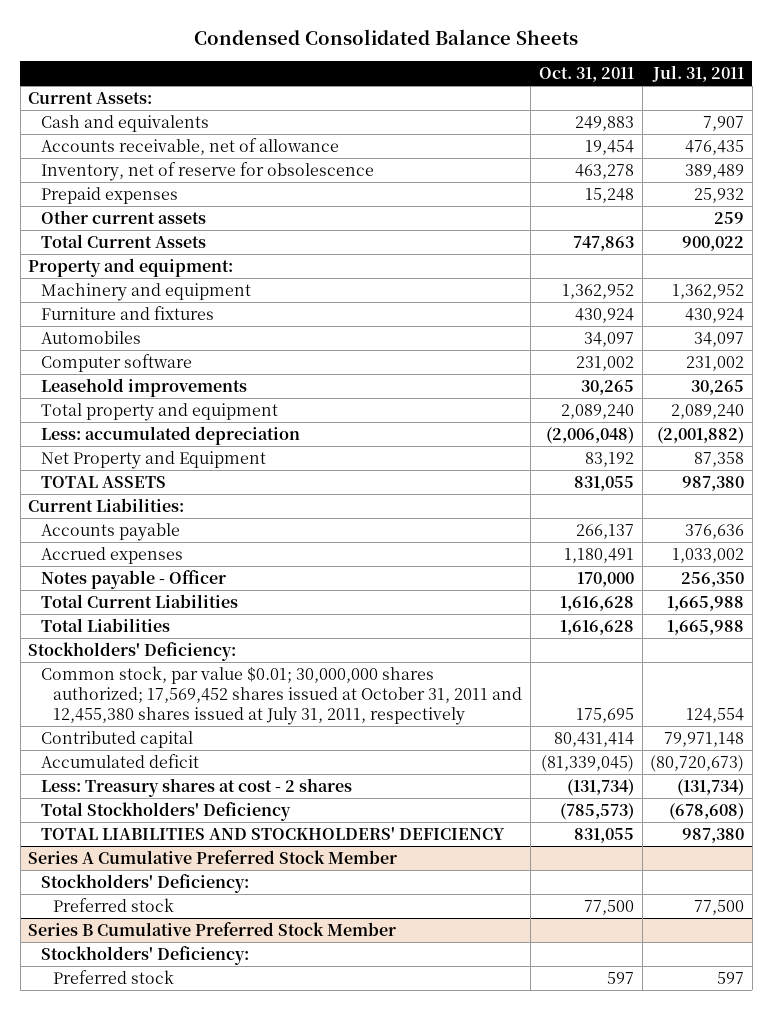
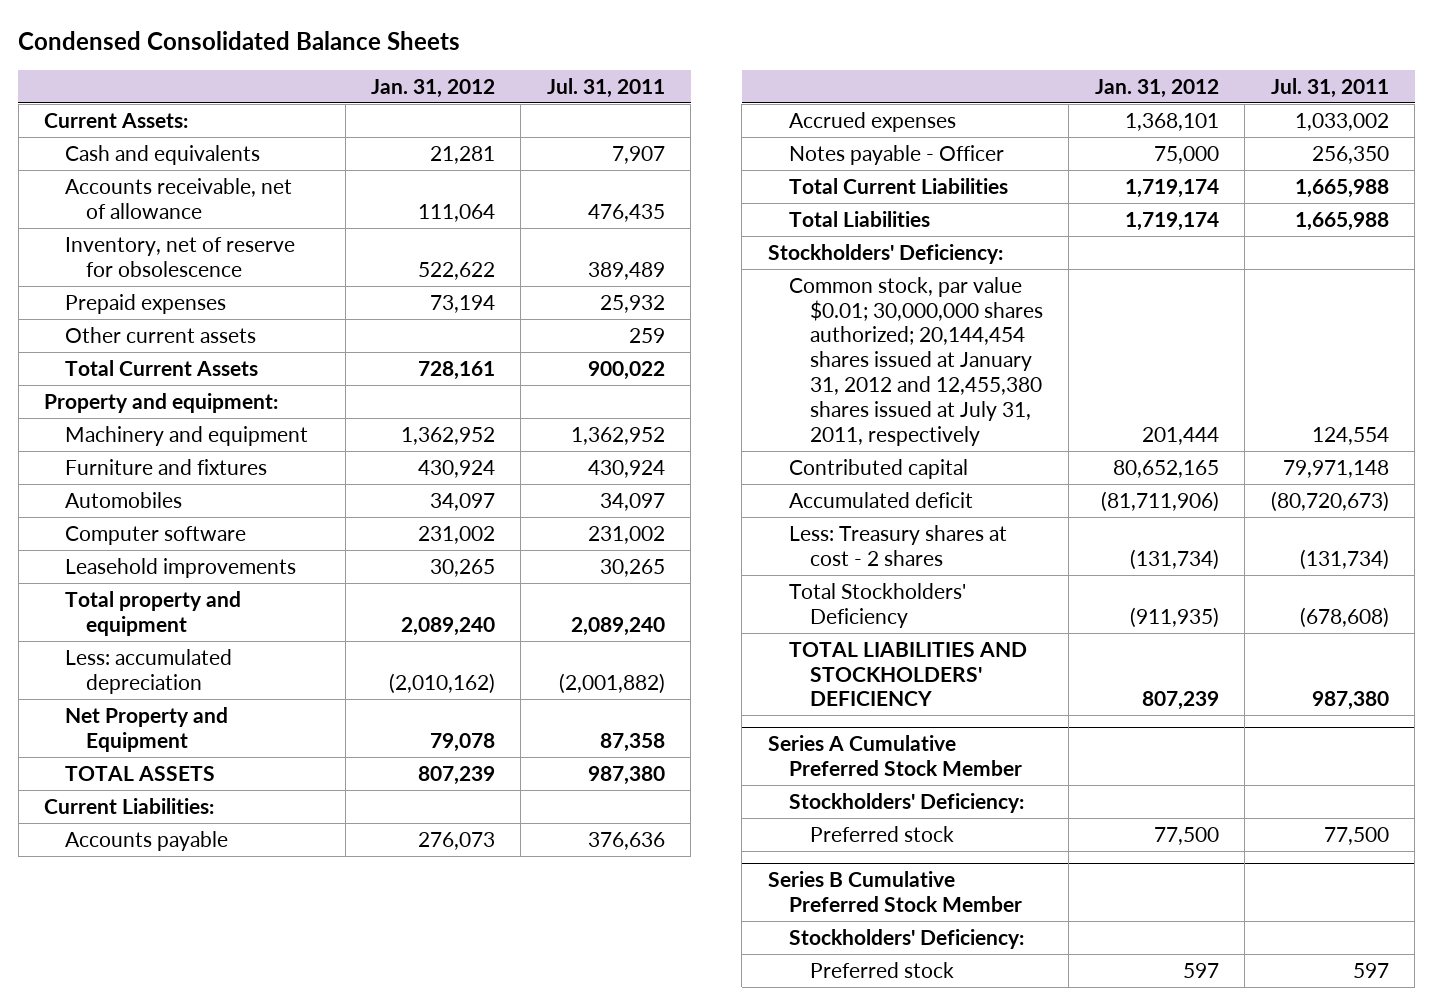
- | Oct. 31, 2011 | Jul. 31, 2011
+ | Jan. 31, 2012 | Jul. 31, 2011
- Common stock, par value $0.01; 30,000,000 shares authorized; 17,569,452 shares issued at October 31, 2011 and 12,455,380 shares issued at July 31, 2011, respectively | 175,695 | 124,554
+ Common stock, par value $0.01; 30,000,000 shares authorized; 20,144,454 shares issued at January 31, 2012 and 12,455,380 shares issued at July 31, 2011, respectively | 201,444 | 124,554

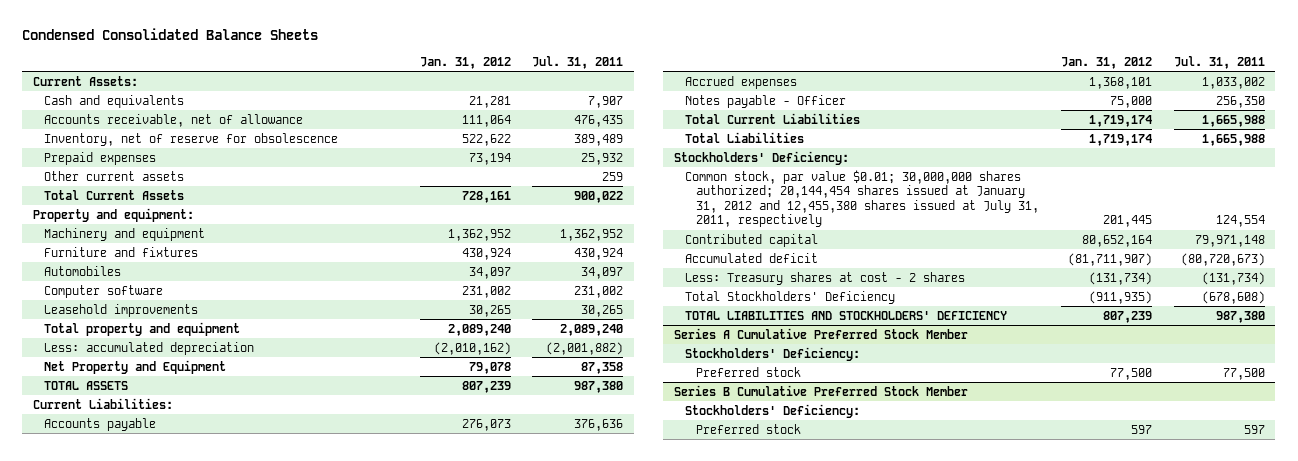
- Common stock, par value $0.01; 30,000,000 shares authorized; 20,144,454 shares issued at January 31, 2012 and 12,455,380 shares issued at July 31, 2011, respectively | 201,444 | 124,554
- Contributed capital | 80,652,165 | 79,971,148
- Accumulated deficit | (81,711,906) | (80,720,673)
+ Common stock, par value $0.01; 30,000,000 shares authorized; 20,144,454 shares issued at January 31, 2012 and 12,455,380 shares issued at July 31, 2011, respectively | 201,445 | 124,554
+ Contributed capital | 80,652,164 | 79,971,148
+ Accumulated deficit | (81,711,907) | (80,720,673)

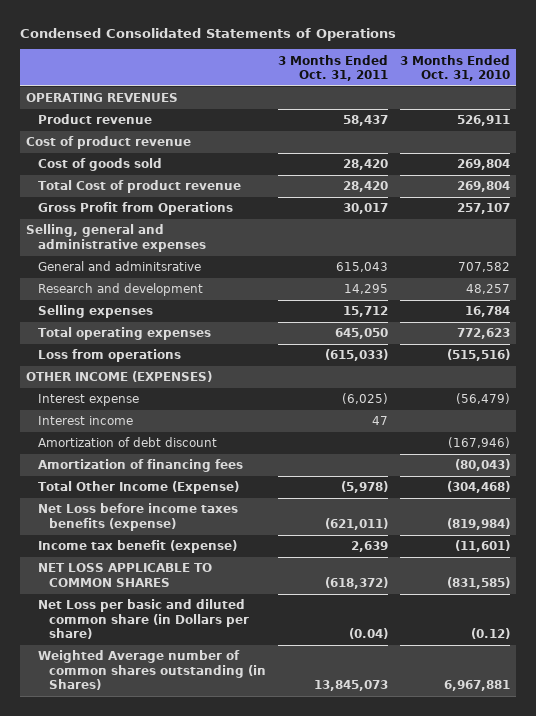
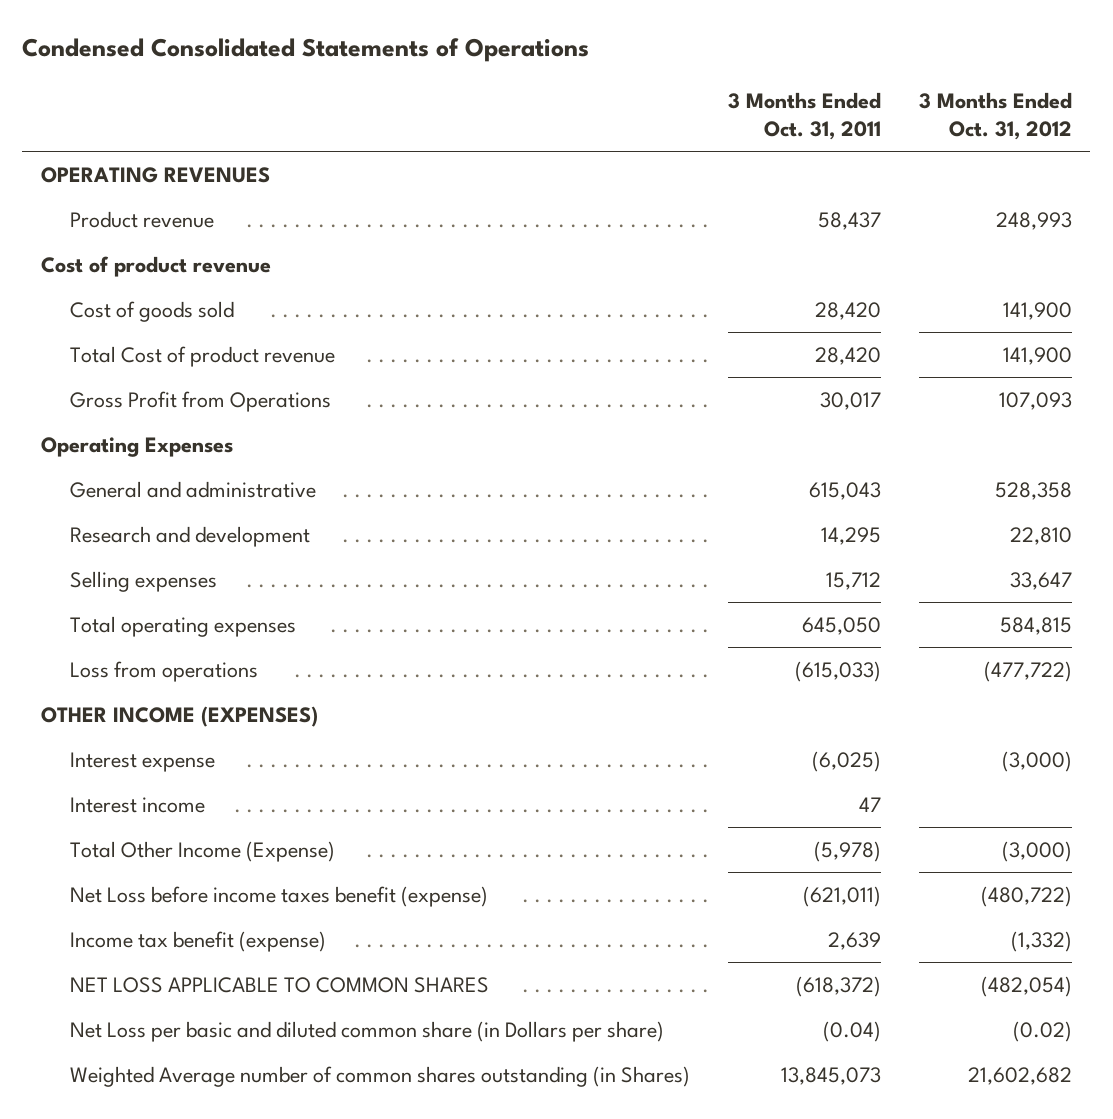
- | 3 Months Ended Oct. 31, 2011 | 3 Months Ended Oct. 31, 2010
+ | 3 Months Ended Oct. 31, 2011 | 3 Months Ended Oct. 31, 2012
- Selling, general and administrative expenses
- General and adminitsrative | 615,043 | 707,582
+ Operating Expenses
+ General and administrative | 615,043 | 528,358
- Amortization of debt discount | | (167,946)
- Amortization of financing fees | | (80,043)
- Net Loss before income taxes benefits (expense) | (621,011) | (819,984)
+ Net Loss before income taxes benefit (expense) | (621,011) | (480,722)

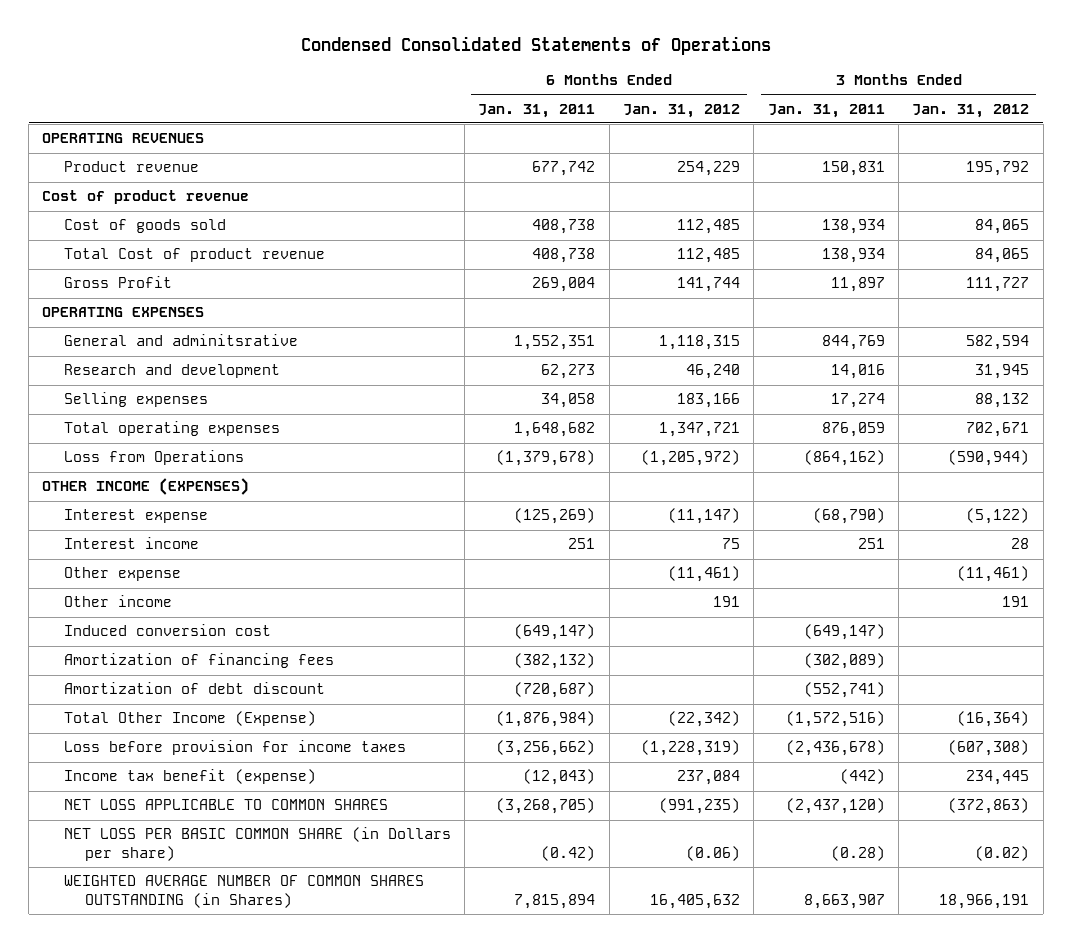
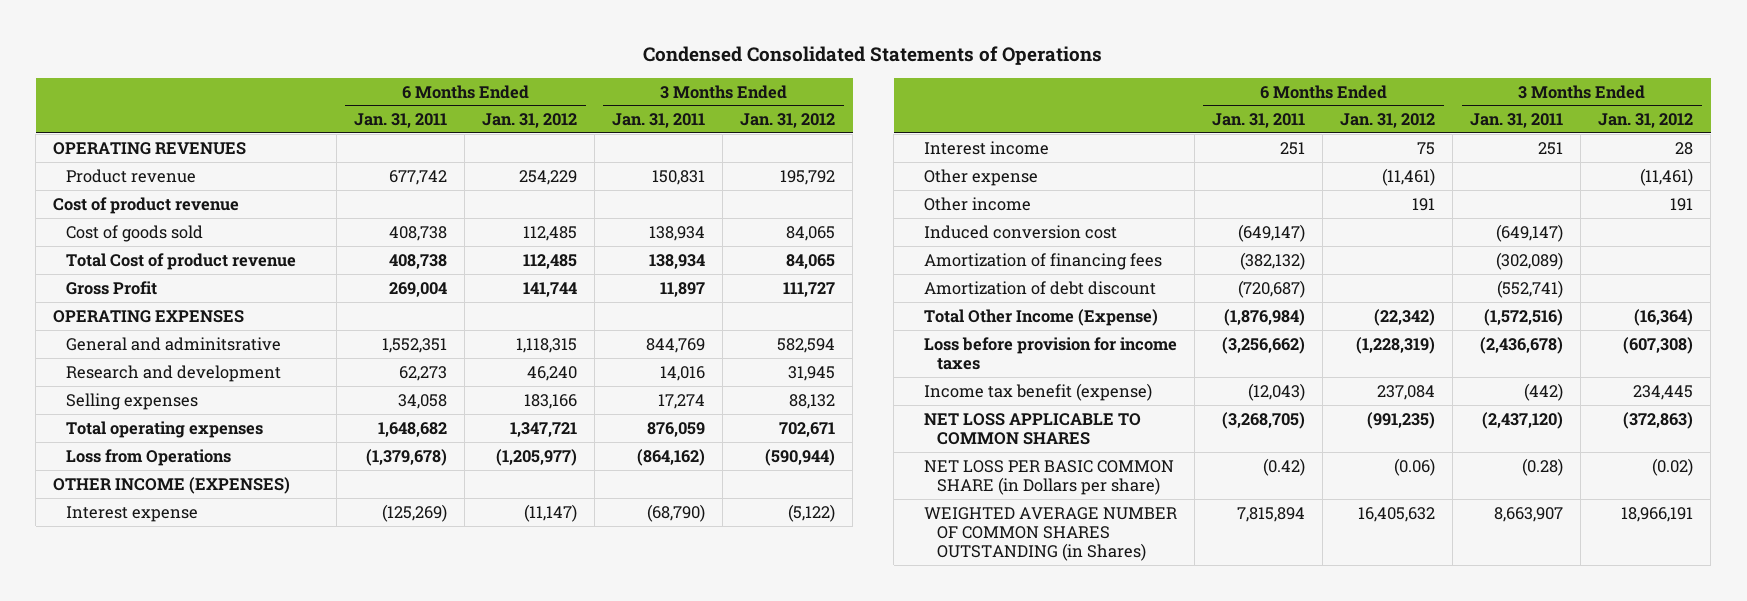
- Loss from Operations | (1,379,678) | (1,205,972) | (864,162) | (590,944)
+ Loss from Operations | (1,379,678) | (1,205,977) | (864,162) | (590,944)

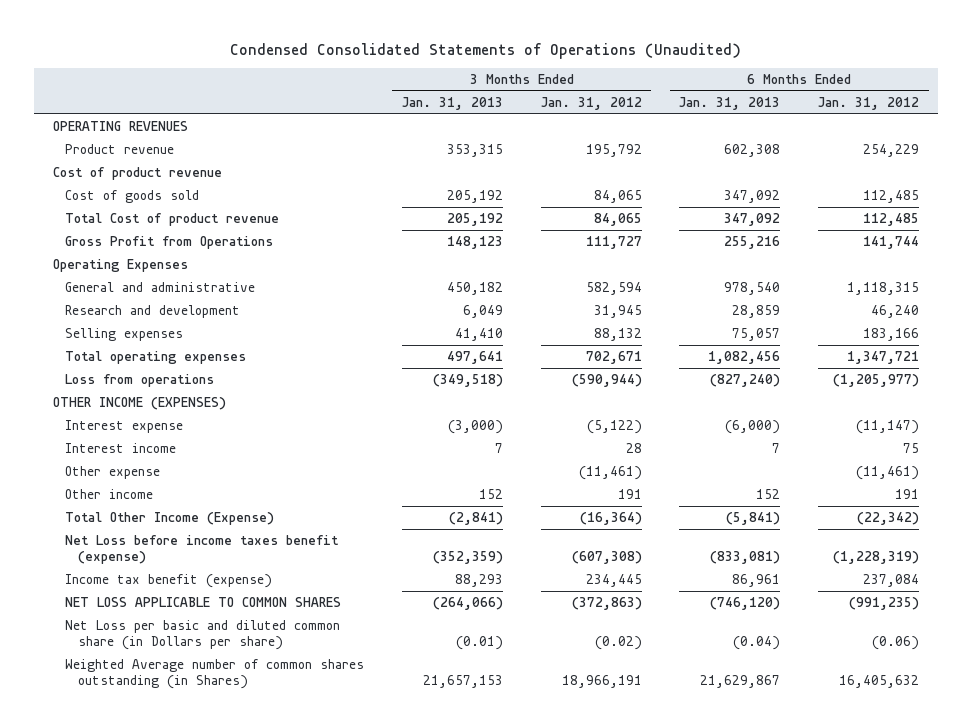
- Condensed Consolidated Statements of Operations
+ Condensed Consolidated Statements of Operations (Unaudited)
- | 6 Months Ended Jan. 31, 2011 | 6 Months Ended Jan. 31, 2012 | 3 Months Ended Jan. 31, 2011 | 3 Months Ended Jan. 31, 2012
+ | 3 Months Ended Jan. 31, 2013 | 3 Months Ended Jan. 31, 2012 | 6 Months Ended Jan. 31, 2013 | 6 Months Ended Jan. 31, 2012
- Gross Profit | 269,004 | 141,744 | 11,897 | 111,727
- OPERATING EXPENSES
- General and adminitsrative | 1,552,351 | 1,118,315 | 844,769 | 582,594
+ Gross Profit from Operations | 148,123 | 111,727 | 255,216 | 141,744
+ Operating Expenses
+ General and administrative | 450,182 | 582,594 | 978,540 | 1,118,315
- Loss from Operations | (1,379,678) | (1,205,977) | (864,162) | (590,944)
+ Loss from operations | (349,518) | (590,944) | (827,240) | (1,205,977)
- Induced conversion cost | (649,147) | | (649,147) |
- Amortization of financing fees | (382,132) | | (302,089) |
- Amortization of debt discount | (720,687) | | (552,741) |
- Loss before provision for income taxes | (3,256,662) | (1,228,319) | (2,436,678) | (607,308)
+ Net Loss before income taxes benefit (expense) | (352,359) | (607,308) | (833,081) | (1,228,319)
- NET LOSS PER BASIC COMMON SHARE (in Dollars per share) | (0.42) | (0.06) | (0.28) | (0.02)
- WEIGHTED AVERAGE NUMBER OF COMMON SHARES OUTSTANDING (in Shares) | 7,815,894 | 16,405,632 | 8,663,907 | 18,966,191
+ Net Loss per basic and diluted common share (in Dollars per share) | (0.01) | (0.02) | (0.04) | (0.06)
+ Weighted Average number of common shares outstanding (in Shares) | 21,657,153 | 18,966,191 | 21,629,867 | 16,405,632

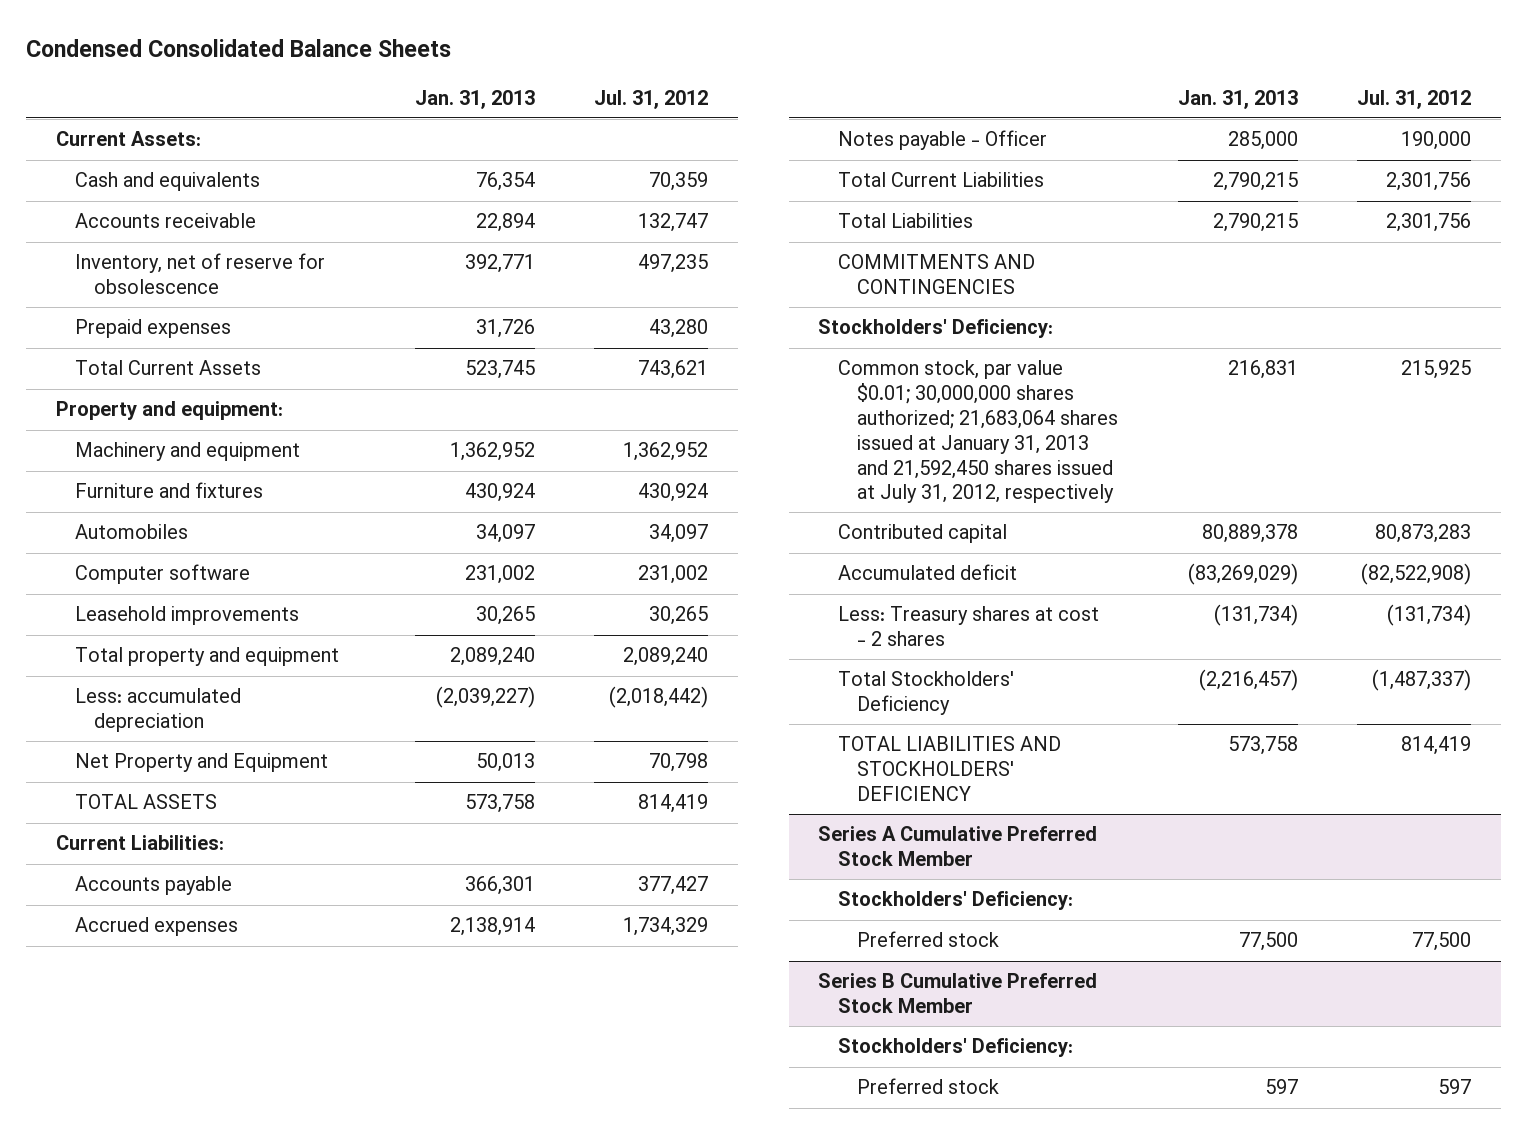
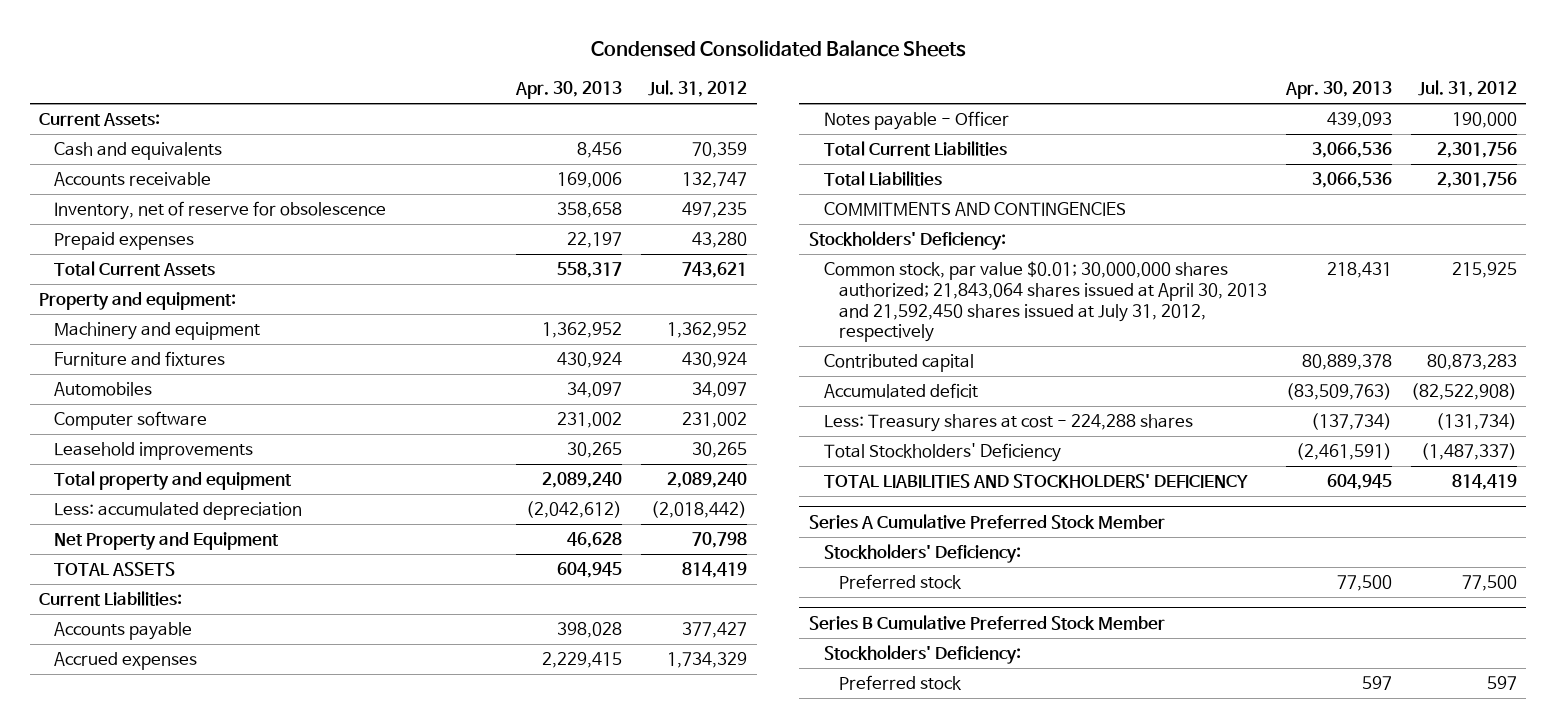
- | Jan. 31, 2013 | Jul. 31, 2012
+ | Apr. 30, 2013 | Jul. 31, 2012
- Common stock, par value $0.01; 30,000,000 shares authorized; 21,683,064 shares issued at January 31, 2013 and 21,592,450 shares issued at July 31, 2012, respectively | 216,831 | 215,925
+ Common stock, par value $0.01; 30,000,000 shares authorized; 21,843,064 shares issued at April 30, 2013 and 21,592,450 shares issued at July 31, 2012, respectively | 218,431 | 215,925
- Less: Treasury shares at cost - 2 shares | (131,734) | (131,734)
+ Less: Treasury shares at cost - 224,288 shares | (137,734) | (131,734)

